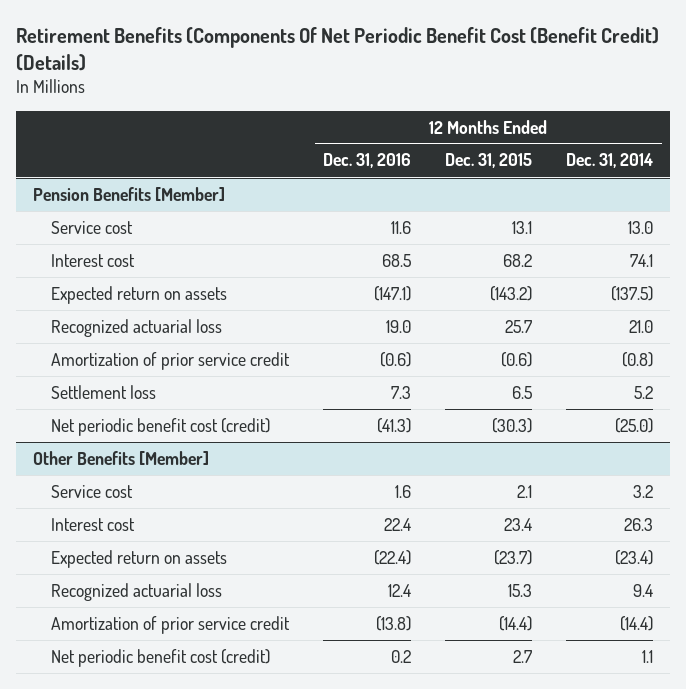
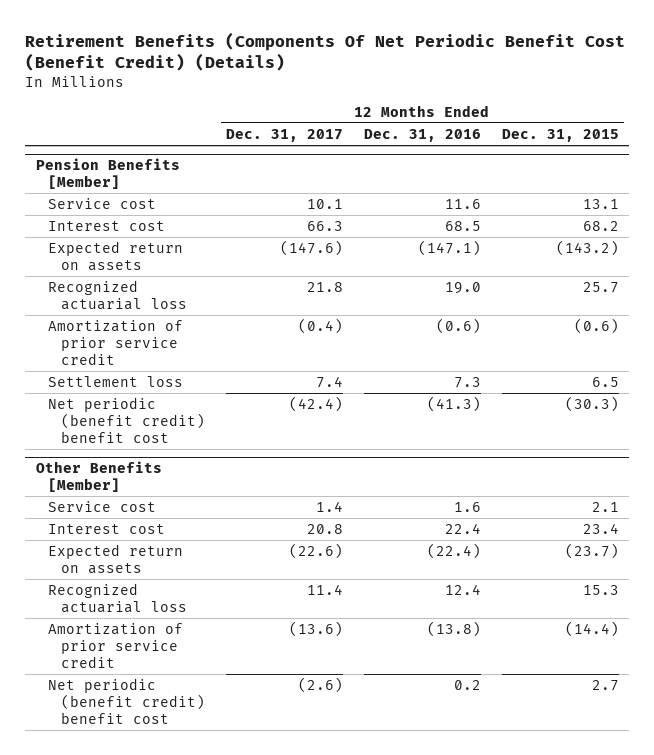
- | 12 Months Ended Dec. 31, 2016 | 12 Months Ended Dec. 31, 2015 | 12 Months Ended Dec. 31, 2014
+ | 12 Months Ended Dec. 31, 2017 | 12 Months Ended Dec. 31, 2016 | 12 Months Ended Dec. 31, 2015
@ Pension Benefits [Member]
- Net periodic benefit cost (credit) | (41.3) | (30.3) | (25.0)
+ Net periodic (benefit credit) benefit cost | (42.4) | (41.3) | (30.3)
@ Other Benefits [Member]
- Net periodic benefit cost (credit) | 0.2 | 2.7 | 1.1
+ Net periodic (benefit credit) benefit cost | (2.6) | 0.2 | 2.7

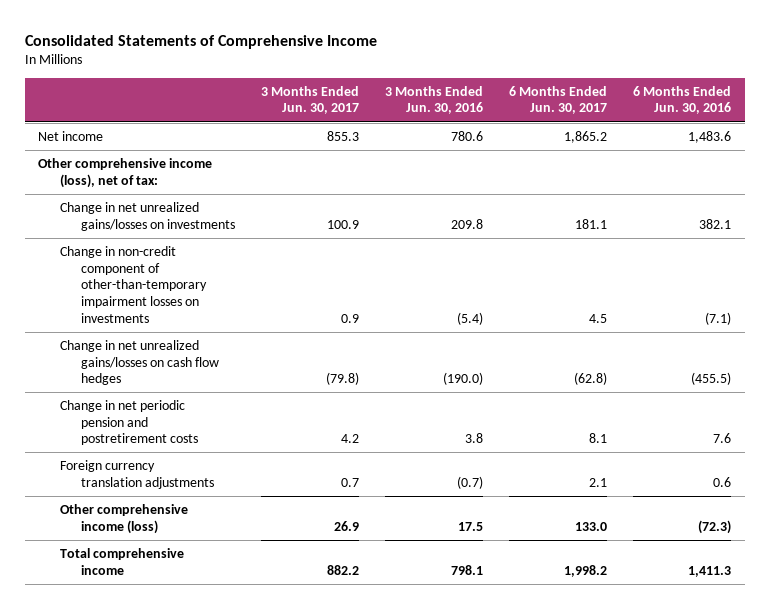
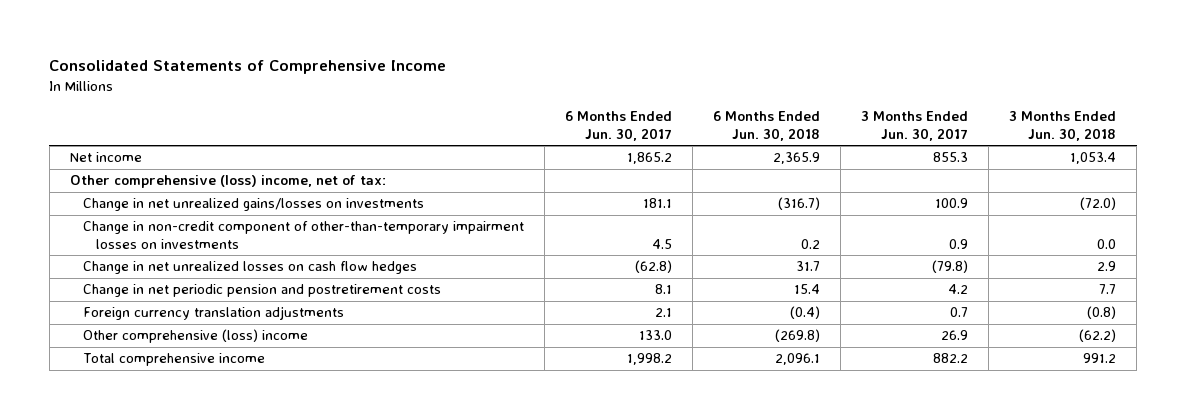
- | 3 Months Ended Jun. 30, 2017 | 3 Months Ended Jun. 30, 2016 | 6 Months Ended Jun. 30, 2017 | 6 Months Ended Jun. 30, 2016
+ | 6 Months Ended Jun. 30, 2017 | 6 Months Ended Jun. 30, 2018 | 3 Months Ended Jun. 30, 2017 | 3 Months Ended Jun. 30, 2018
- Other comprehensive income (loss), net of tax:
+ Other comprehensive (loss) income, net of tax:
- Change in net unrealized gains/losses on cash flow hedges | (79.8) | (190.0) | (62.8) | (455.5)
+ Change in net unrealized losses on cash flow hedges | (62.8) | 31.7 | (79.8) | 2.9
- Other comprehensive income (loss) | 26.9 | 17.5 | 133.0 | (72.3)
+ Other comprehensive (loss) income | 133.0 | (269.8) | 26.9 | (62.2)

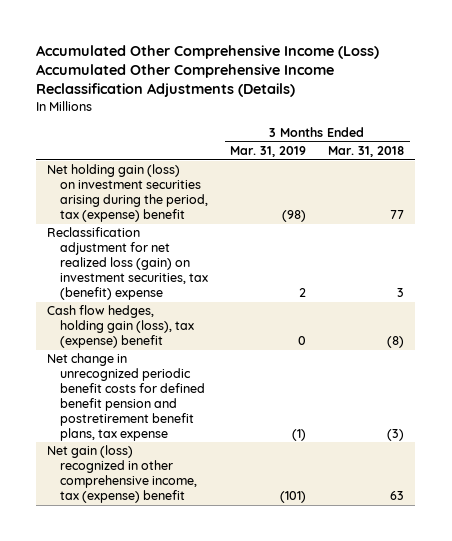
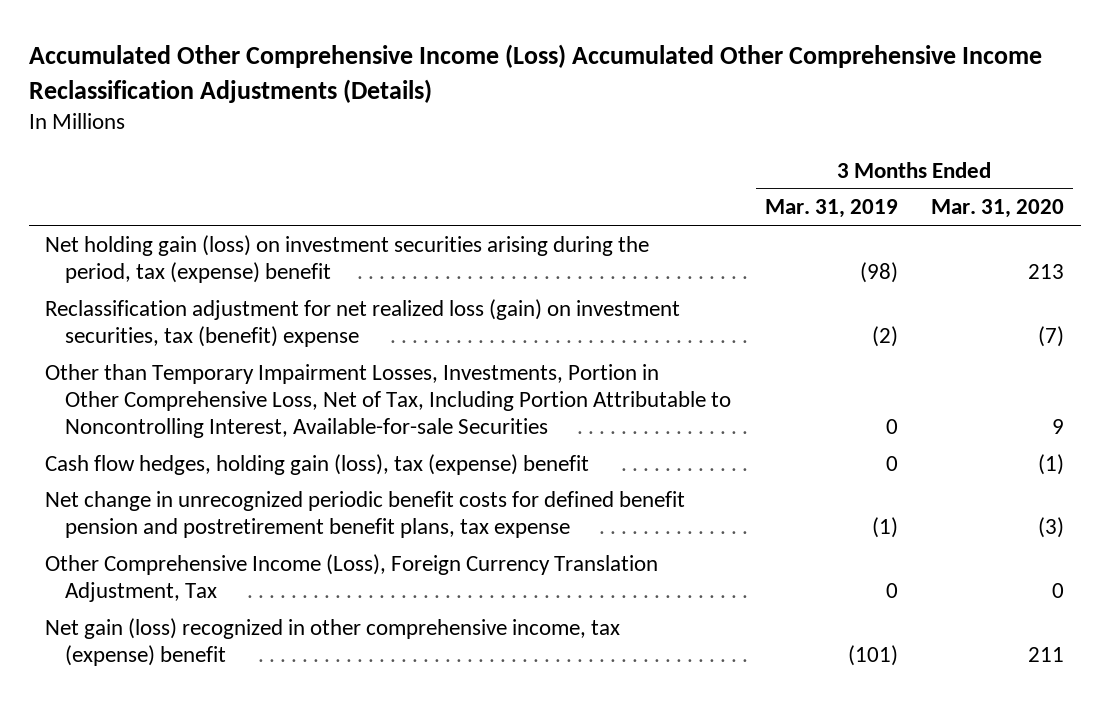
- | 3 Months Ended Mar. 31, 2019 | 3 Months Ended Mar. 31, 2018
+ | 3 Months Ended Mar. 31, 2019 | 3 Months Ended Mar. 31, 2020
- Reclassification adjustment for net realized loss (gain) on investment securities, tax (benefit) expense | 2 | 3
+ Reclassification adjustment for net realized loss (gain) on investment securities, tax (benefit) expense | (2) | (7)
+ Other than Temporary Impairment Losses, Investments, Portion in Other Comprehensive Loss, Net of Tax, Including Portion Attributable to Noncontrolling Interest, Available-for-sale Securities | 0 | 9
+ Other Comprehensive Income (Loss), Foreign Currency Translation Adjustment, Tax | 0 | 0

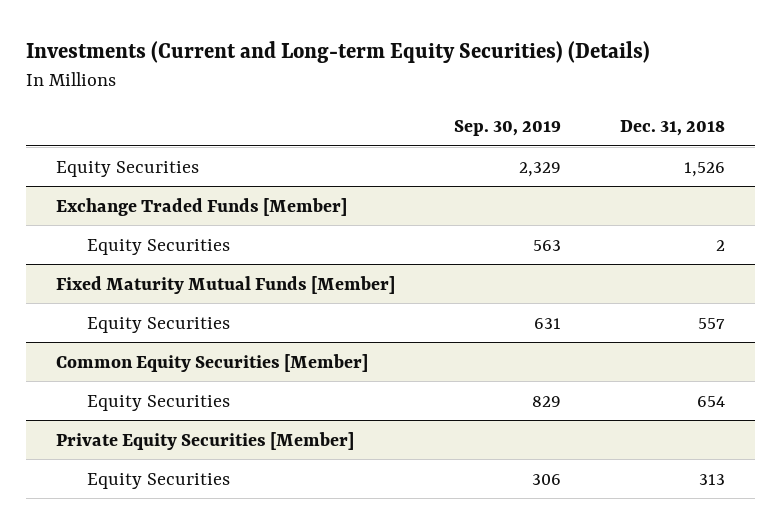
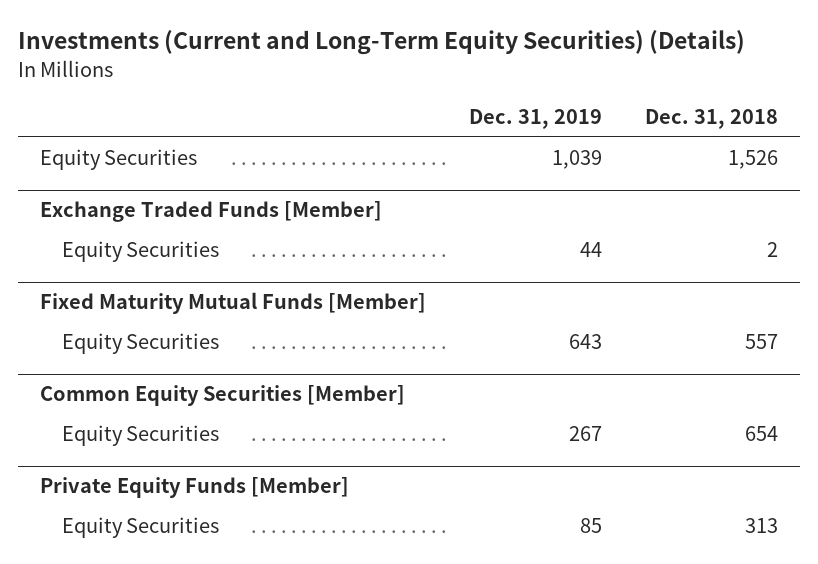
- Investments (Current and Long-term Equity Securities) (Details)
+ Investments (Current and Long-Term Equity Securities) (Details)
- | Sep. 30, 2019 | Dec. 31, 2018
+ | Dec. 31, 2019 | Dec. 31, 2018
- Private Equity Securities [Member]
+ Private Equity Funds [Member]

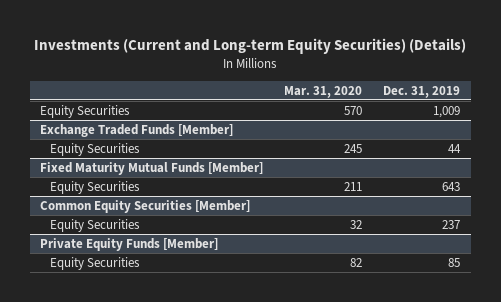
- Investments (Current and Long-Term Equity Securities) (Details)
+ Investments (Current and Long-term Equity Securities) (Details)
- | Dec. 31, 2019 | Dec. 31, 2018
+ | Mar. 31, 2020 | Dec. 31, 2019
- Equity Securities | 1,039 | 1,526
+ Equity Securities | 570 | 1,009
@ Common Equity Securities [Member]
- Equity Securities | 267 | 654
+ Equity Securities | 32 | 237

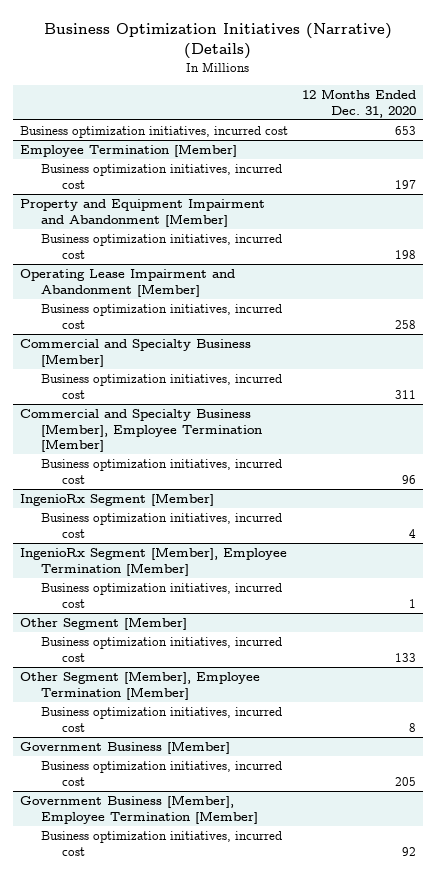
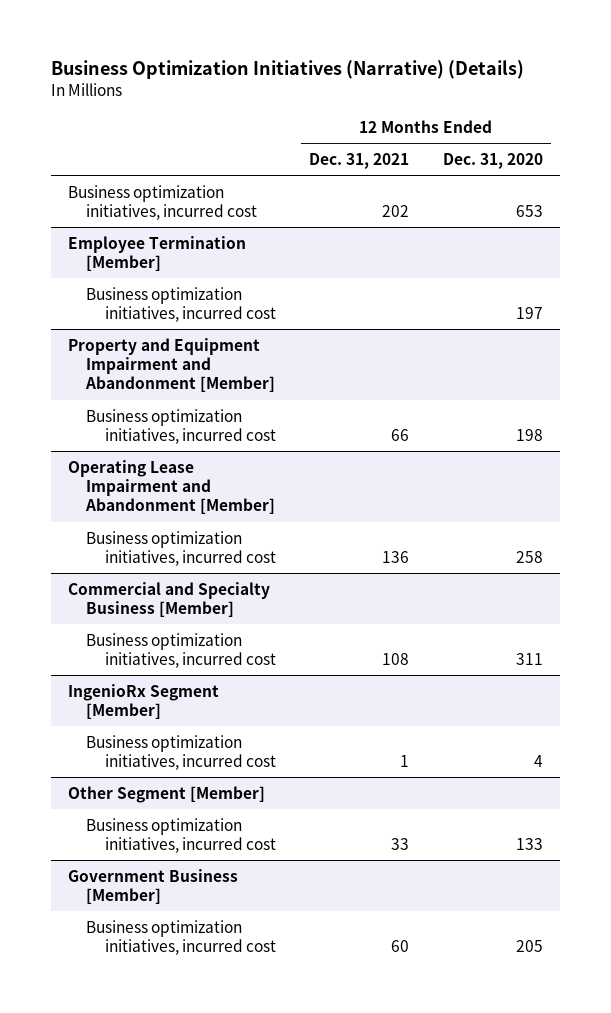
- | 12 Months Ended Dec. 31, 2020
+ | 12 Months Ended Dec. 31, 2021 | 12 Months Ended Dec. 31, 2020
- Commercial and Specialty Business [Member], Employee Termination [Member]
- Business optimization initiatives, incurred cost | 96
- IngenioRx Segment [Member], Employee Termination [Member]
- Business optimization initiatives, incurred cost | 1
- Other Segment [Member], Employee Termination [Member]
- Business optimization initiatives, incurred cost | 8
- Government Business [Member], Employee Termination [Member]
- Business optimization initiatives, incurred cost | 92

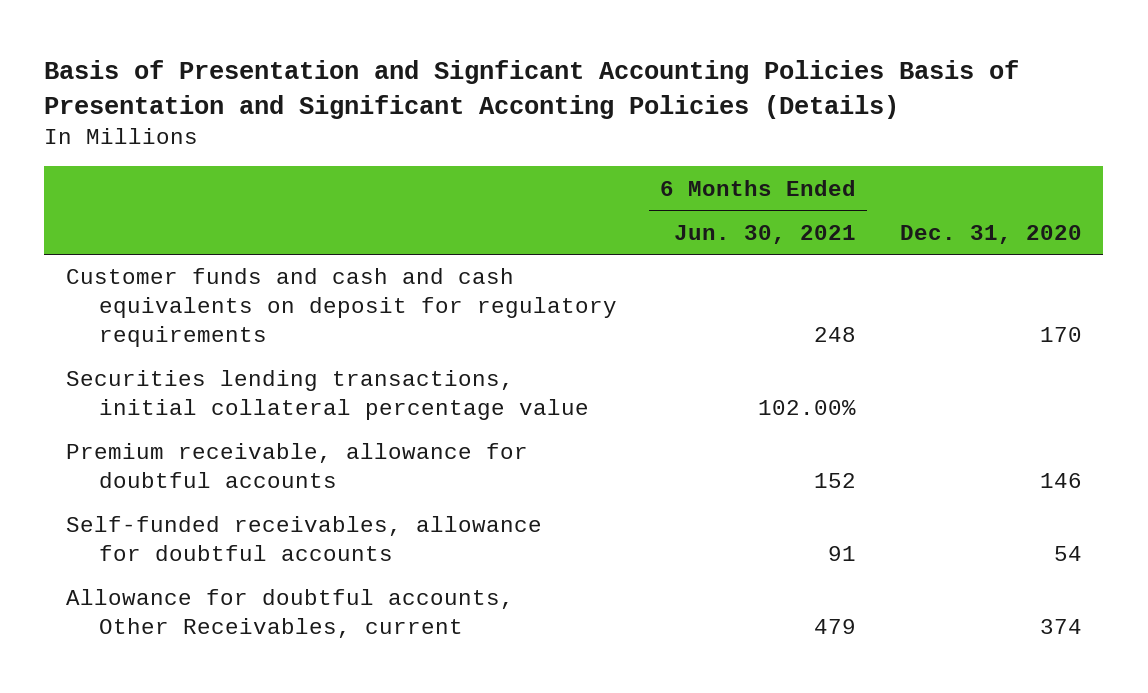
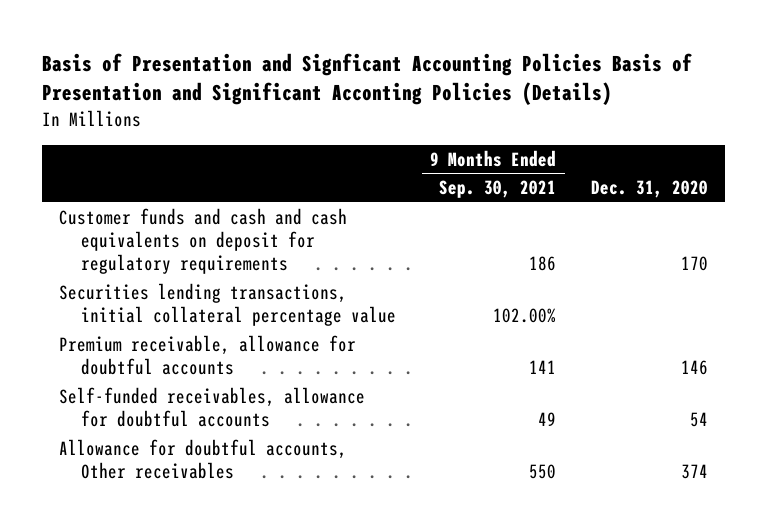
- | 6 Months Ended Jun. 30, 2021 | Dec. 31, 2020
+ | 9 Months Ended Sep. 30, 2021 | Dec. 31, 2020
- Allowance for doubtful accounts, Other Receivables, current | 479 | 374
+ Allowance for doubtful accounts, Other receivables | 550 | 374

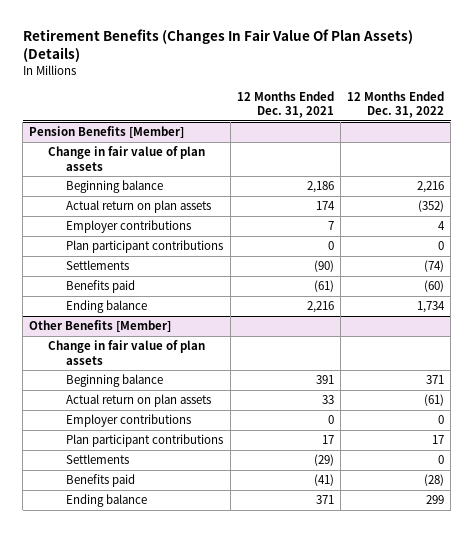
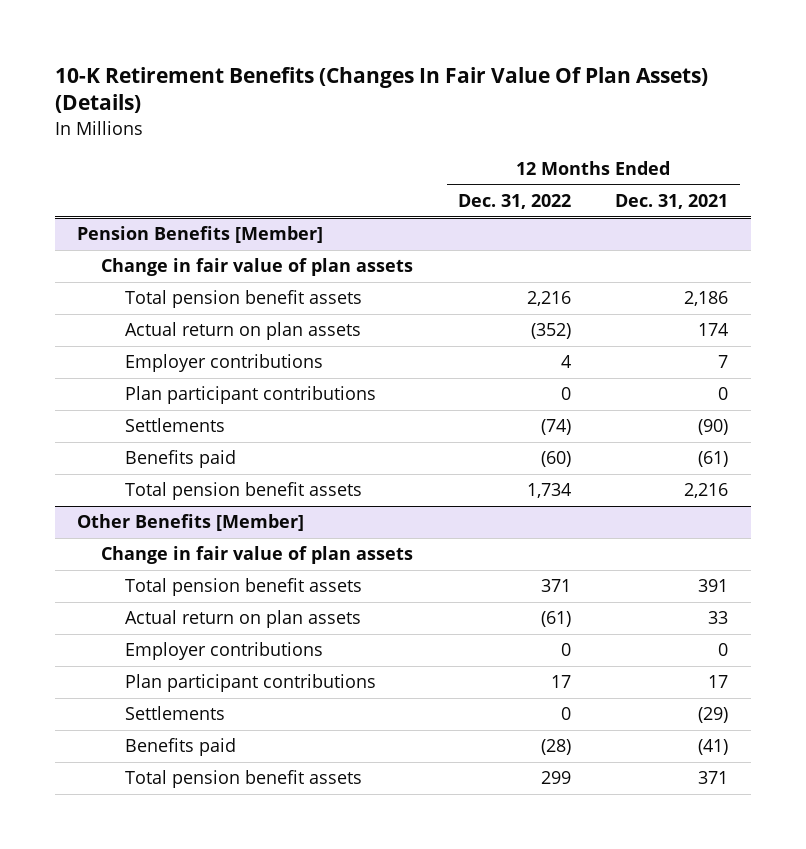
- Retirement Benefits (Changes In Fair Value Of Plan Assets) (Details)
+ 10-K Retirement Benefits (Changes In Fair Value Of Plan Assets) (Details)
- | 12 Months Ended Dec. 31, 2021 | 12 Months Ended Dec. 31, 2022
+ | 12 Months Ended Dec. 31, 2022 | 12 Months Ended Dec. 31, 2021
@ Pension Benefits [Member]
- Beginning balance | 2,186 | 2,216
+ Total pension benefit assets | 2,216 | 2,186
- Ending balance | 2,216 | 1,734
+ Total pension benefit assets | 1,734 | 2,216
@ Other Benefits [Member]
- Beginning balance | 391 | 371
+ Total pension benefit assets | 371 | 391
- Ending balance | 371 | 299
+ Total pension benefit assets | 299 | 371

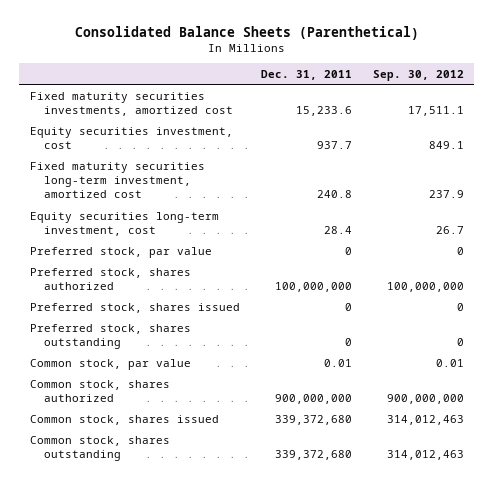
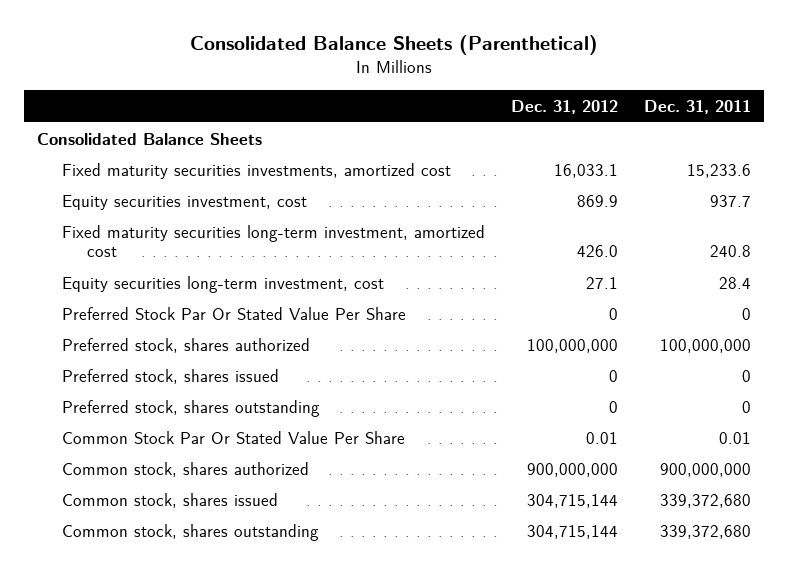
- | Dec. 31, 2011 | Sep. 30, 2012
+ | Dec. 31, 2012 | Dec. 31, 2011
+ Consolidated Balance Sheets
- Preferred stock, par value | 0 | 0
+ Preferred Stock Par Or Stated Value Per Share | 0 | 0
- Common stock, par value | 0.01 | 0.01
+ Common Stock Par Or Stated Value Per Share | 0.01 | 0.01

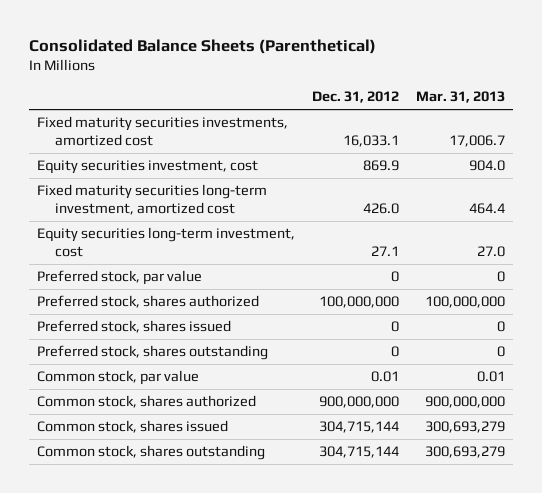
- | Dec. 31, 2012 | Dec. 31, 2011
+ | Dec. 31, 2012 | Mar. 31, 2013
- Consolidated Balance Sheets
- Preferred Stock Par Or Stated Value Per Share | 0 | 0
+ Preferred stock, par value | 0 | 0
- Common Stock Par Or Stated Value Per Share | 0.01 | 0.01
+ Common stock, par value | 0.01 | 0.01

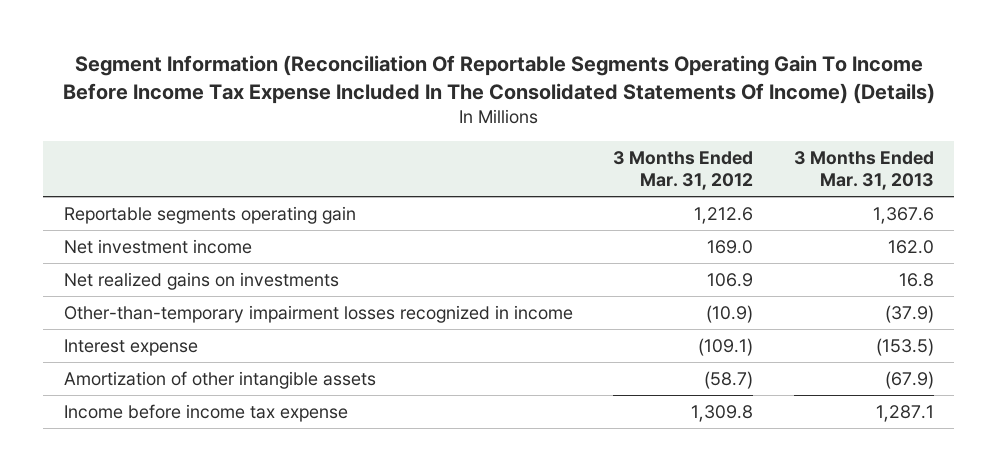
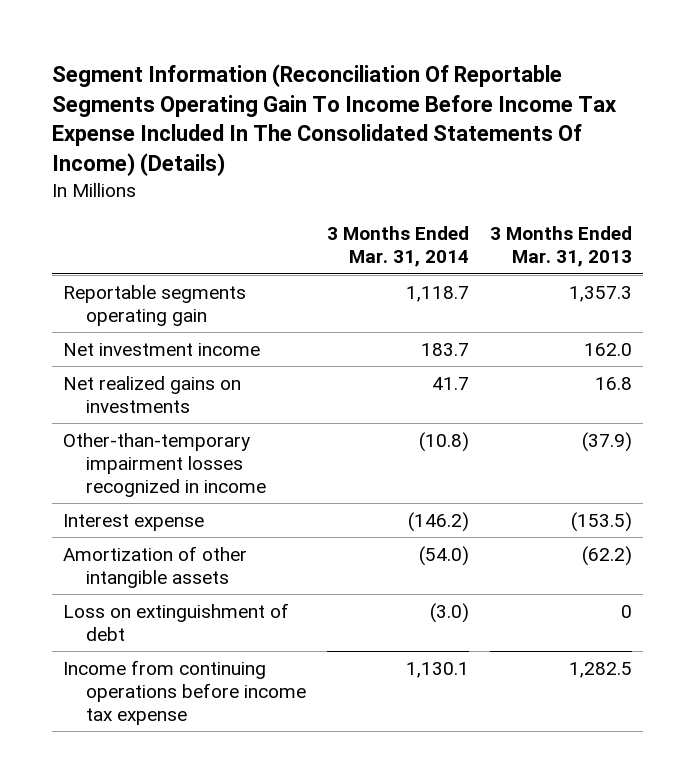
- | 3 Months Ended Mar. 31, 2012 | 3 Months Ended Mar. 31, 2013
+ | 3 Months Ended Mar. 31, 2014 | 3 Months Ended Mar. 31, 2013
- Reportable segments operating gain | 1,212.6 | 1,367.6
+ Reportable segments operating gain | 1,118.7 | 1,357.3
- Amortization of other intangible assets | (58.7) | (67.9)
- Income before income tax expense | 1,309.8 | 1,287.1
+ Amortization of other intangible assets | (54.0) | (62.2)
+ Loss on extinguishment of debt | (3.0) | 0
+ Income from continuing operations before income tax expense | 1,130.1 | 1,282.5

